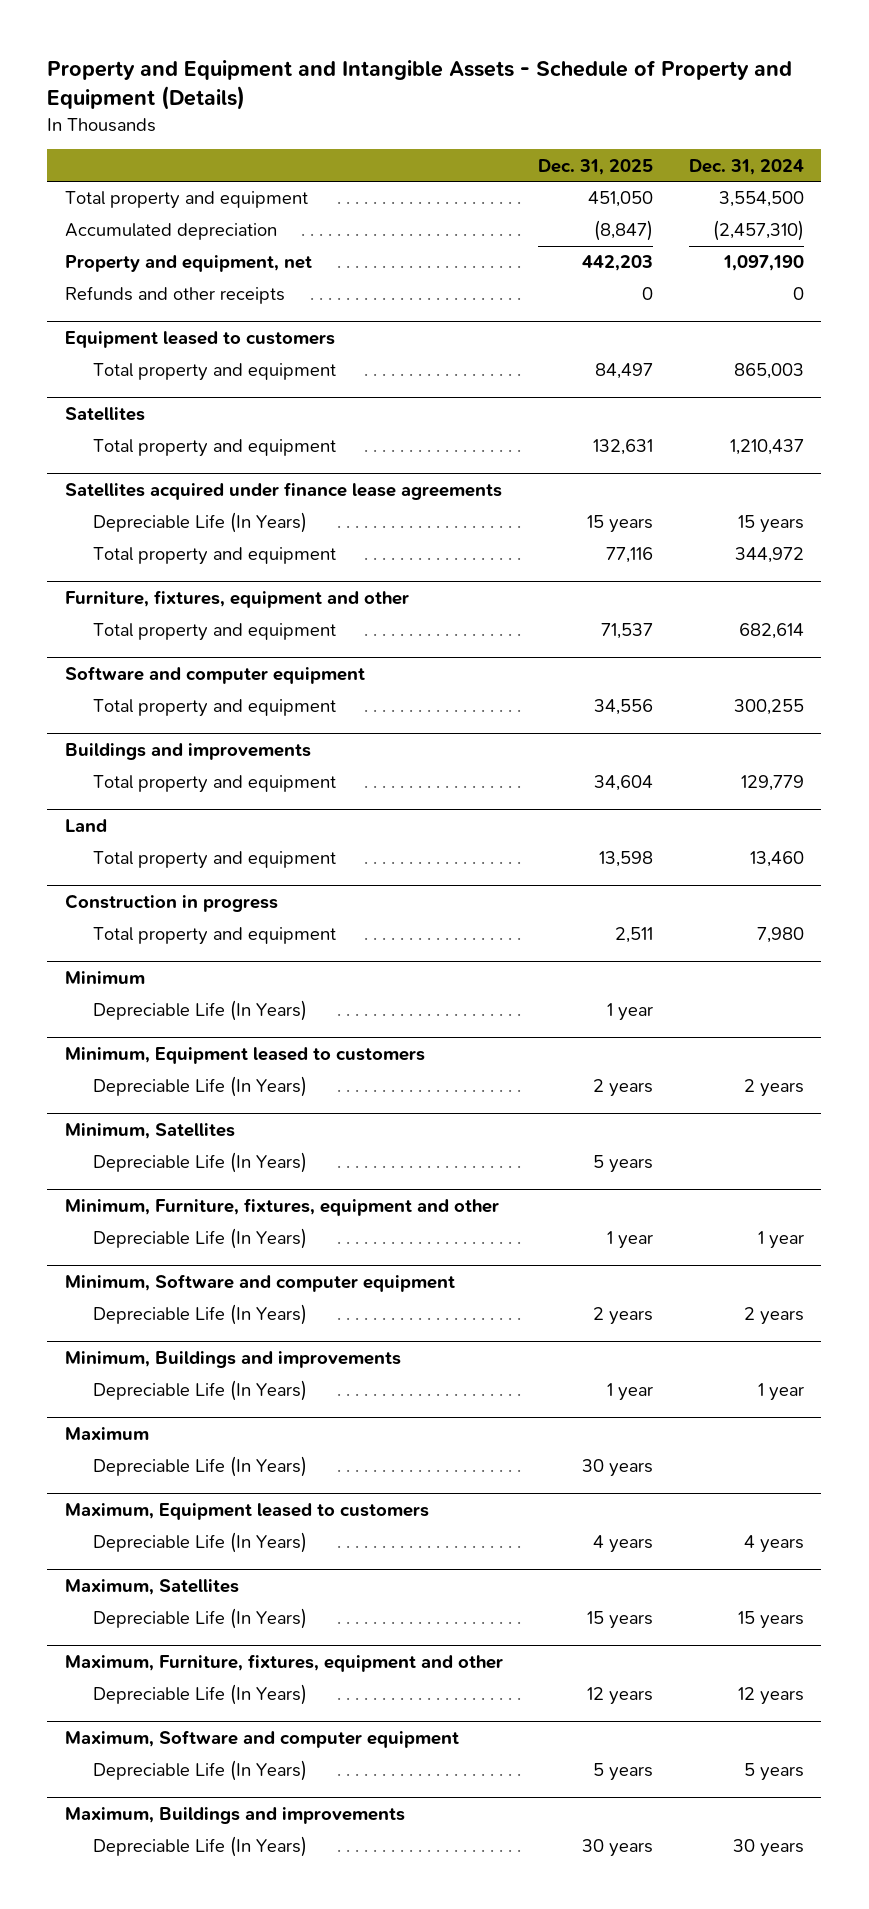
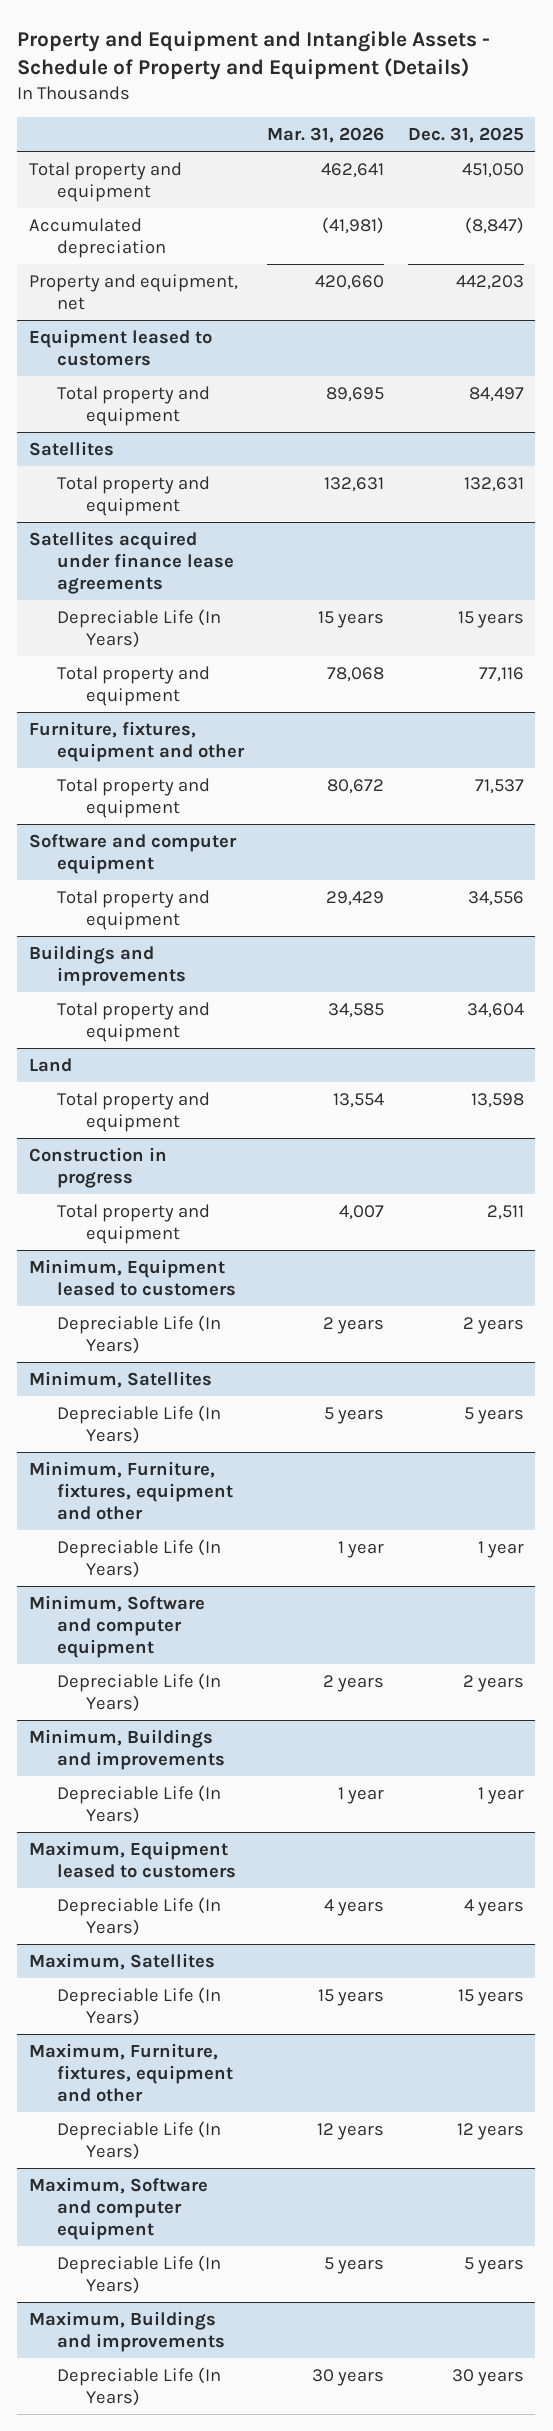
- | Dec. 31, 2025 | Dec. 31, 2024
+ | Mar. 31, 2026 | Dec. 31, 2025
- Refunds and other receipts | 0 | 0
- Minimum
- Depreciable Life (In Years) | 1 year |
- Maximum
- Depreciable Life (In Years) | 30 years |

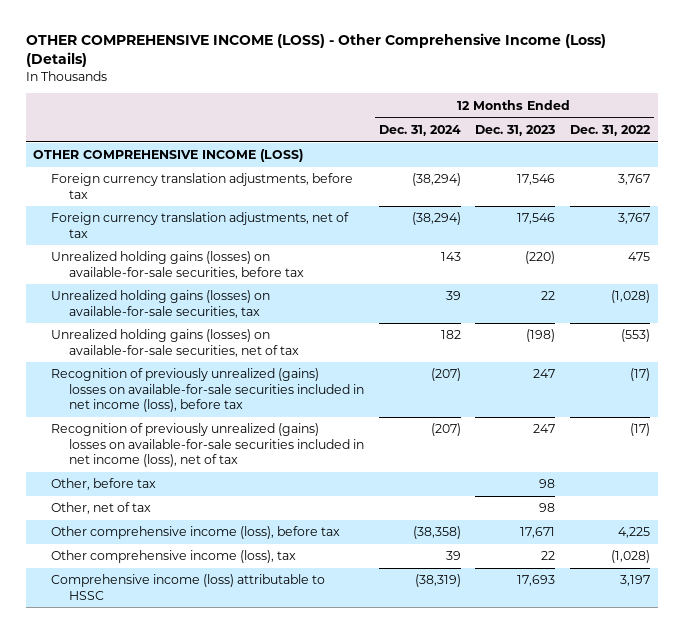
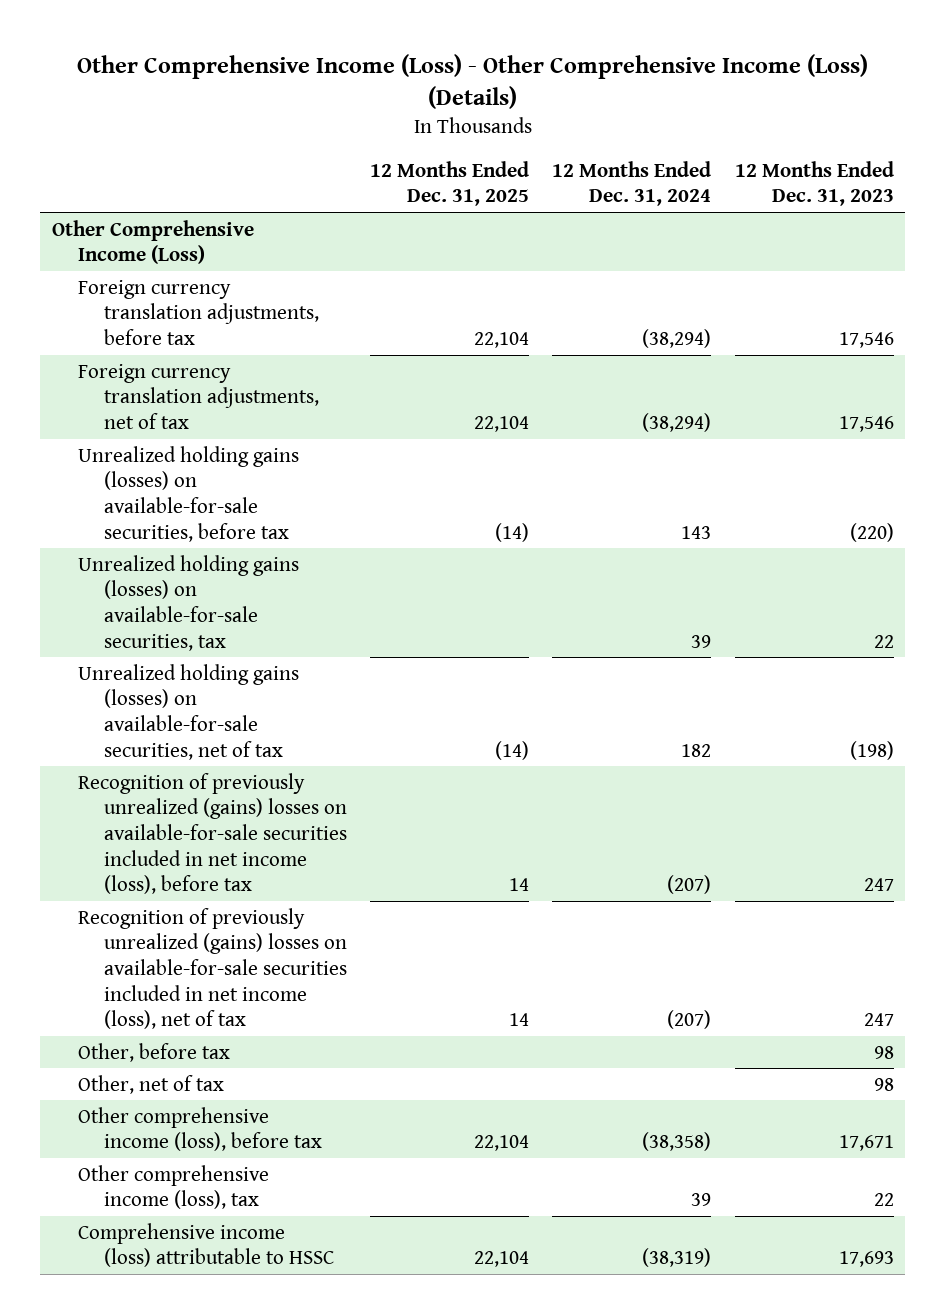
- OTHER COMPREHENSIVE INCOME (LOSS) - Other Comprehensive Income (Loss) (Details)
+ Other Comprehensive Income (Loss) - Other Comprehensive Income (Loss) (Details)
- | 12 Months Ended Dec. 31, 2024 | 12 Months Ended Dec. 31, 2023 | 12 Months Ended Dec. 31, 2022
+ | 12 Months Ended Dec. 31, 2025 | 12 Months Ended Dec. 31, 2024 | 12 Months Ended Dec. 31, 2023
- OTHER COMPREHENSIVE INCOME (LOSS)
+ Other Comprehensive Income (Loss)

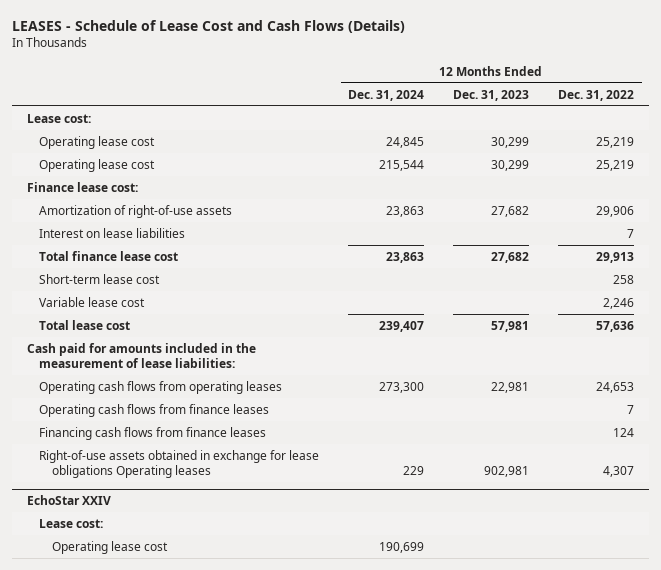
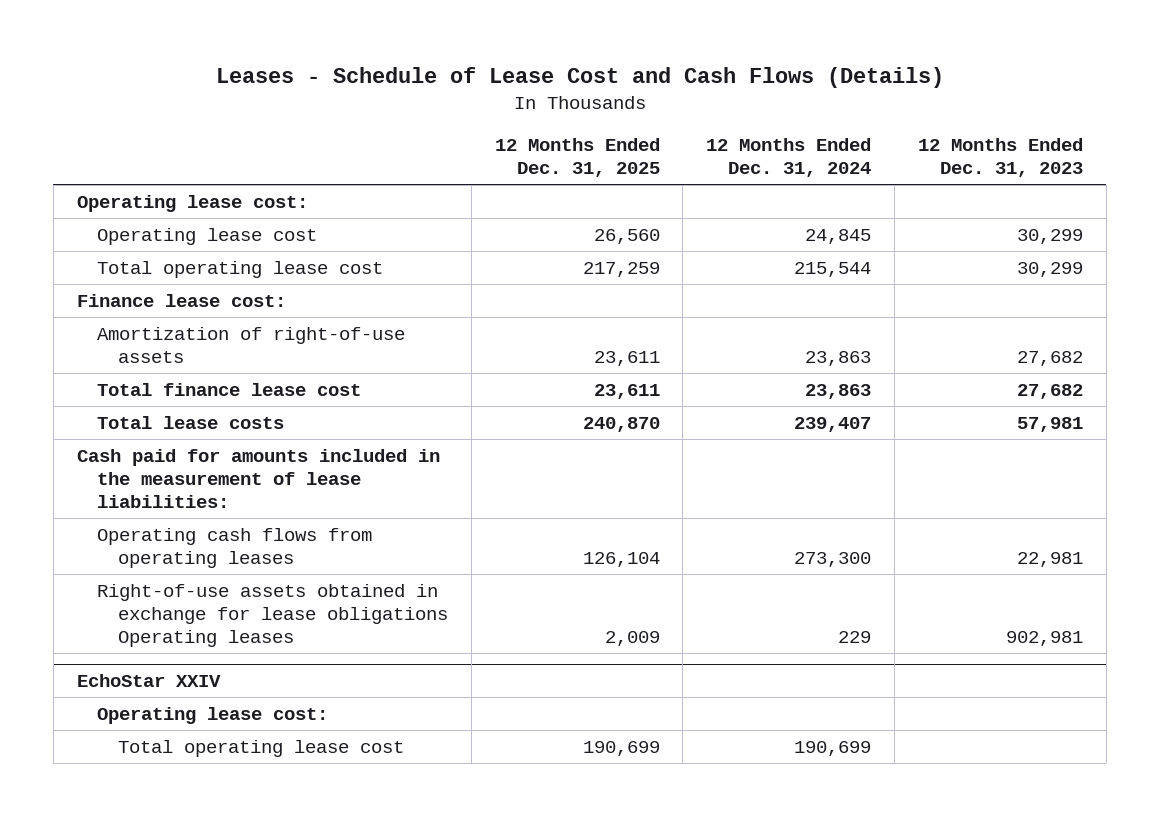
- LEASES - Schedule of Lease Cost and Cash Flows (Details)
+ Leases - Schedule of Lease Cost and Cash Flows (Details)
- | 12 Months Ended Dec. 31, 2024 | 12 Months Ended Dec. 31, 2023 | 12 Months Ended Dec. 31, 2022
+ | 12 Months Ended Dec. 31, 2025 | 12 Months Ended Dec. 31, 2024 | 12 Months Ended Dec. 31, 2023
- Lease cost:
+ Operating lease cost:
- Operating lease cost | 215,544 | 30,299 | 25,219
+ Total operating lease cost | 217,259 | 215,544 | 30,299
- Interest on lease liabilities | | | 7
- Short-term lease cost | | | 258
- Variable lease cost | | | 2,246
- Total lease cost | 239,407 | 57,981 | 57,636
+ Total lease costs | 240,870 | 239,407 | 57,981
- Operating cash flows from finance leases | | | 7
- Financing cash flows from finance leases | | | 124
@ EchoStar XXIV
- Lease cost:
- Operating lease cost | 190,699 | |
+ Operating lease cost:
+ Total operating lease cost | 190,699 | 190,699 |

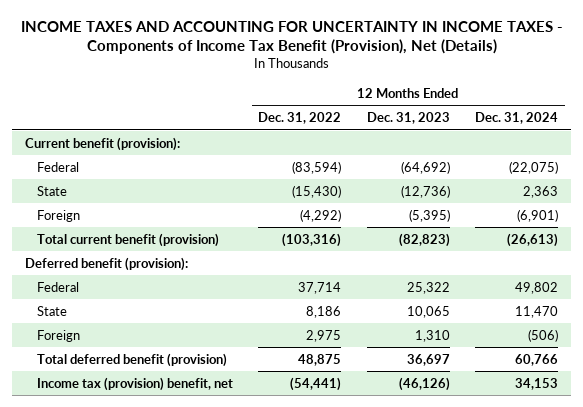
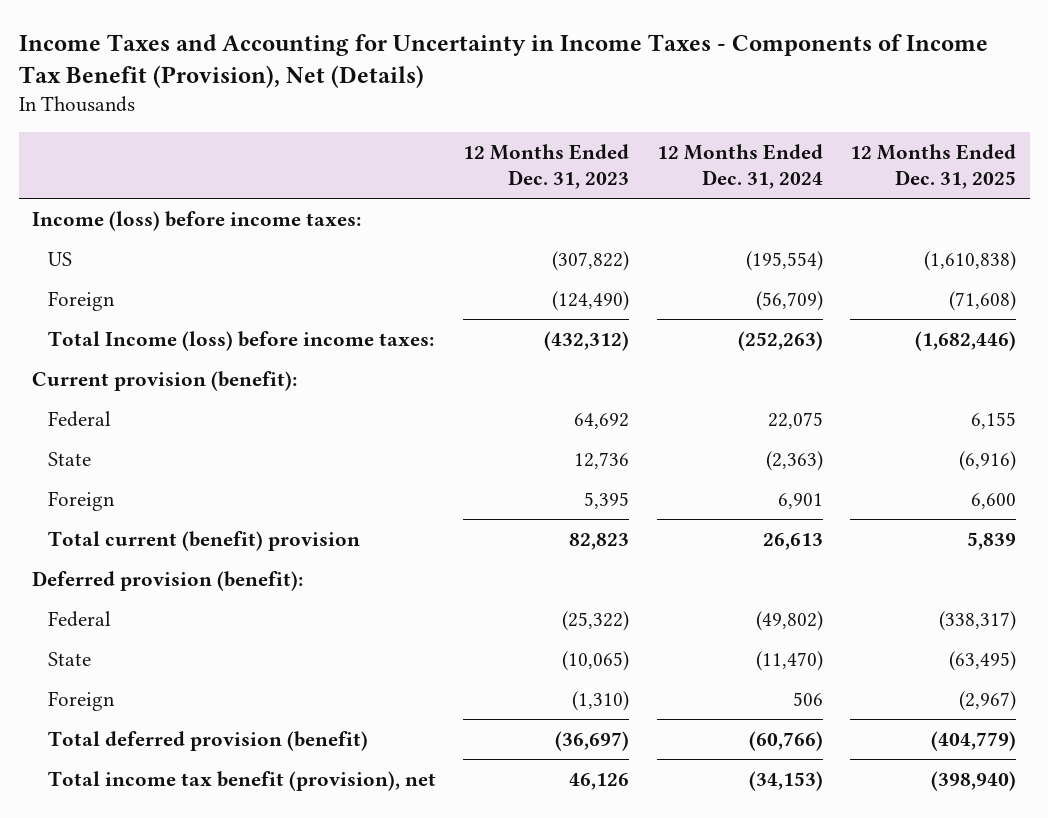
- INCOME TAXES AND ACCOUNTING FOR UNCERTAINTY IN INCOME TAXES - Components of Income Tax Benefit (Provision), Net (Details)
+ Income Taxes and Accounting for Uncertainty in Income Taxes - Components of Income Tax Benefit (Provision), Net (Details)
- | 12 Months Ended Dec. 31, 2022 | 12 Months Ended Dec. 31, 2023 | 12 Months Ended Dec. 31, 2024
+ | 12 Months Ended Dec. 31, 2023 | 12 Months Ended Dec. 31, 2024 | 12 Months Ended Dec. 31, 2025
- Current benefit (provision):
- Federal | (83,594) | (64,692) | (22,075)
- State | (15,430) | (12,736) | 2,363
- Foreign | (4,292) | (5,395) | (6,901)
- Total current benefit (provision) | (103,316) | (82,823) | (26,613)
- Deferred benefit (provision):
- Federal | 37,714 | 25,322 | 49,802
- State | 8,186 | 10,065 | 11,470
- Foreign | 2,975 | 1,310 | (506)
- Total deferred benefit (provision) | 48,875 | 36,697 | 60,766
- Income tax (provision) benefit, net | (54,441) | (46,126) | 34,153
+ Income (loss) before income taxes:
+ US | (307,822) | (195,554) | (1,610,838)
+ Foreign | (124,490) | (56,709) | (71,608)
+ Total Income (loss) before income taxes: | (432,312) | (252,263) | (1,682,446)
+ Current provision (benefit):
+ Federal | 64,692 | 22,075 | 6,155
+ State | 12,736 | (2,363) | (6,916)
+ Foreign | 5,395 | 6,901 | 6,600
+ Total current (benefit) provision | 82,823 | 26,613 | 5,839
+ Deferred provision (benefit):
+ Federal | (25,322) | (49,802) | (338,317)
+ State | (10,065) | (11,470) | (63,495)
+ Foreign | (1,310) | 506 | (2,967)
+ Total deferred provision (benefit) | (36,697) | (60,766) | (404,779)
+ Total income tax benefit (provision), net | 46,126 | (34,153) | (398,940)

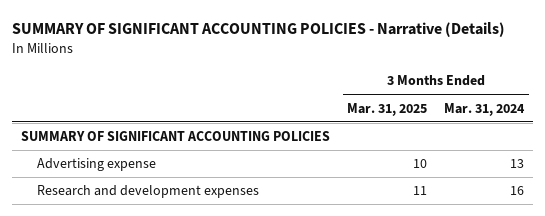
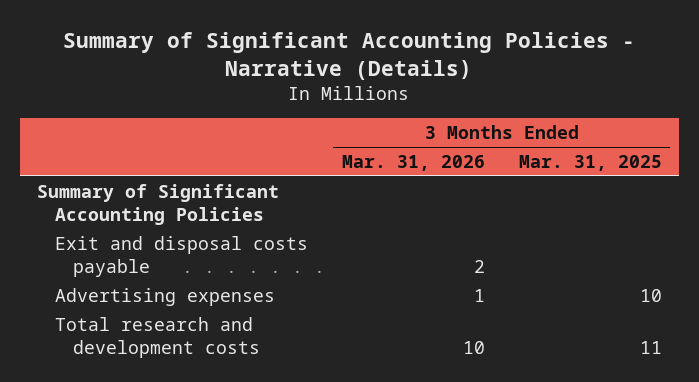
- SUMMARY OF SIGNIFICANT ACCOUNTING POLICIES - Narrative (Details)
+ Summary of Significant Accounting Policies - Narrative (Details)
- | 3 Months Ended Mar. 31, 2025 | 3 Months Ended Mar. 31, 2024
+ | 3 Months Ended Mar. 31, 2026 | 3 Months Ended Mar. 31, 2025
- SUMMARY OF SIGNIFICANT ACCOUNTING POLICIES
- Advertising expense | 10 | 13
- Research and development expenses | 11 | 16
+ Summary of Significant Accounting Policies
+ Exit and disposal costs payable | 2 |
+ Advertising expenses | 1 | 10
+ Total research and development costs | 10 | 11

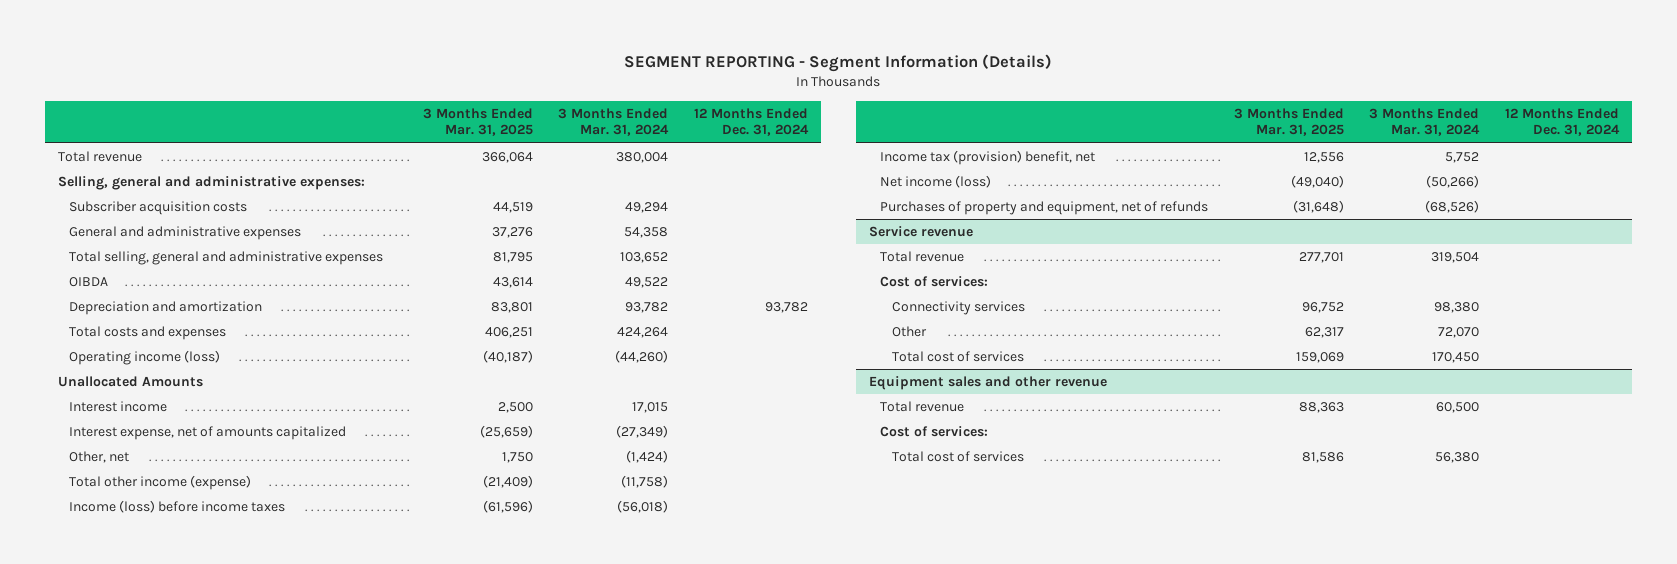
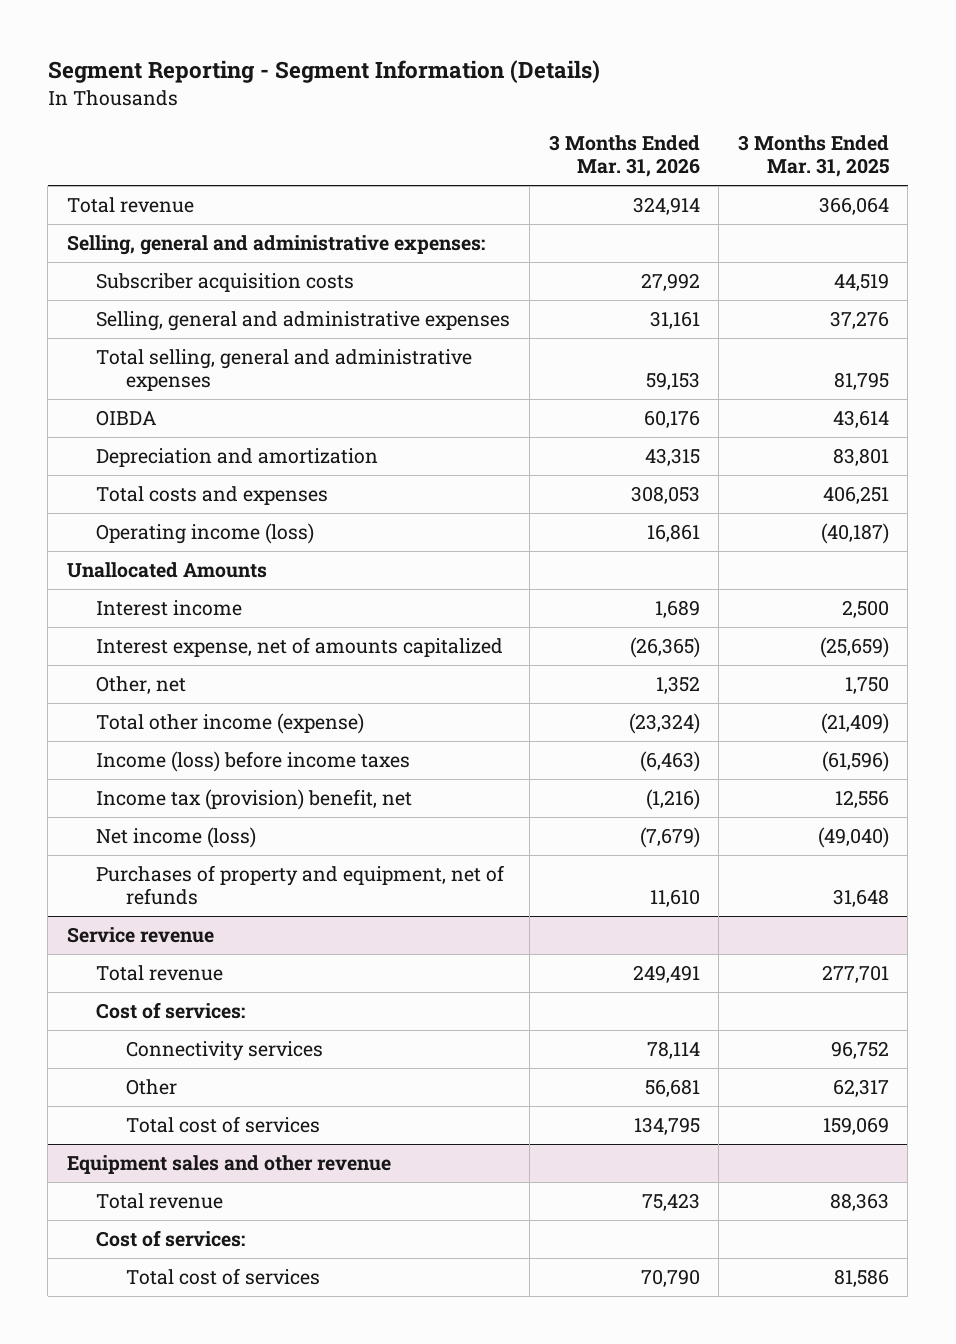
- SEGMENT REPORTING - Segment Information (Details)
+ Segment Reporting - Segment Information (Details)
- | 3 Months Ended Mar. 31, 2025 | 3 Months Ended Mar. 31, 2024 | 12 Months Ended Dec. 31, 2024
+ | 3 Months Ended Mar. 31, 2026 | 3 Months Ended Mar. 31, 2025
- General and administrative expenses | 37,276 | 54,358 |
+ Selling, general and administrative expenses | 31,161 | 37,276
- Purchases of property and equipment, net of refunds | (31,648) | (68,526) |
+ Purchases of property and equipment, net of refunds | 11,610 | 31,648

